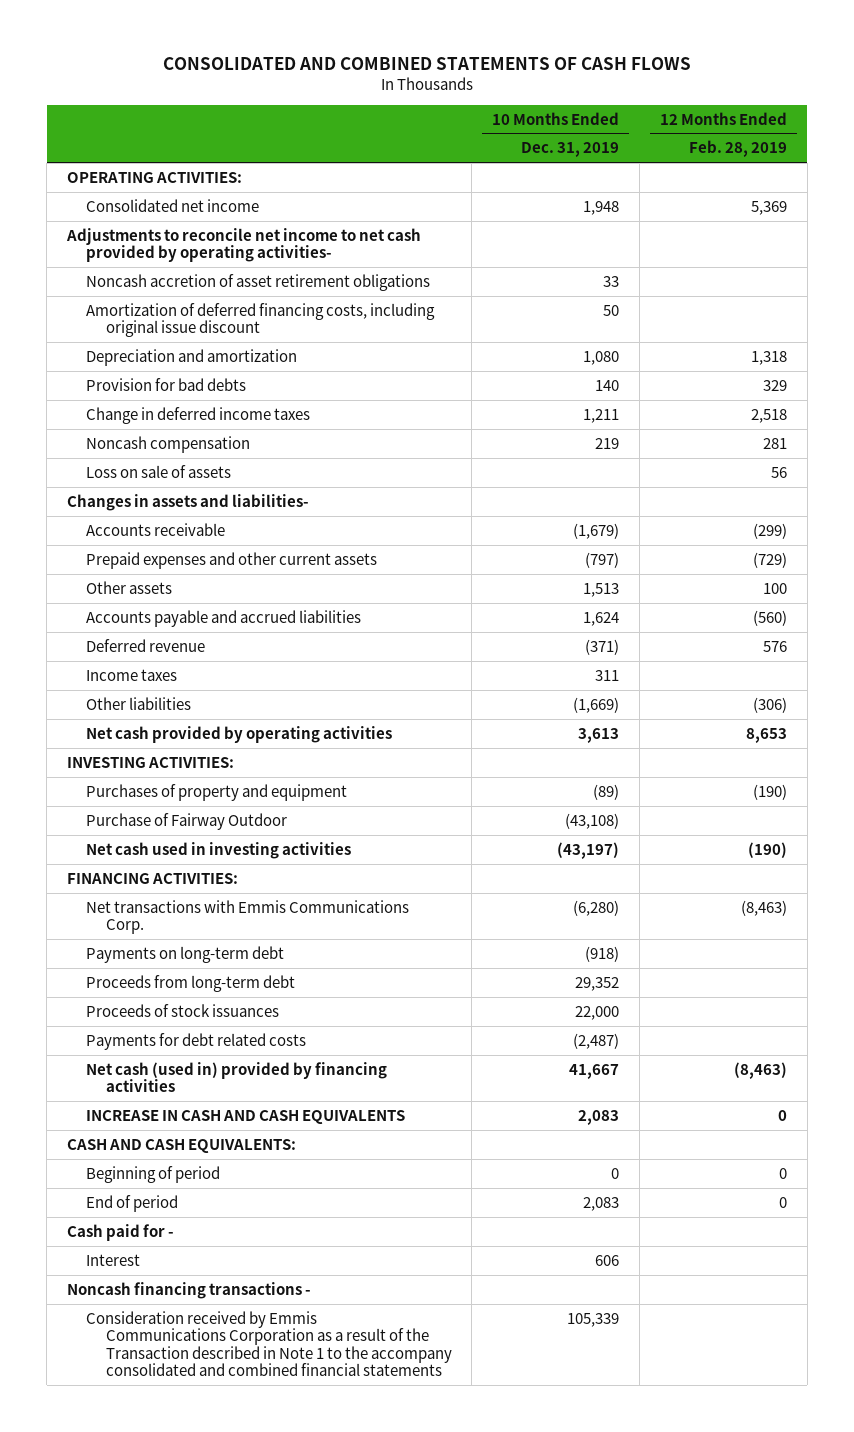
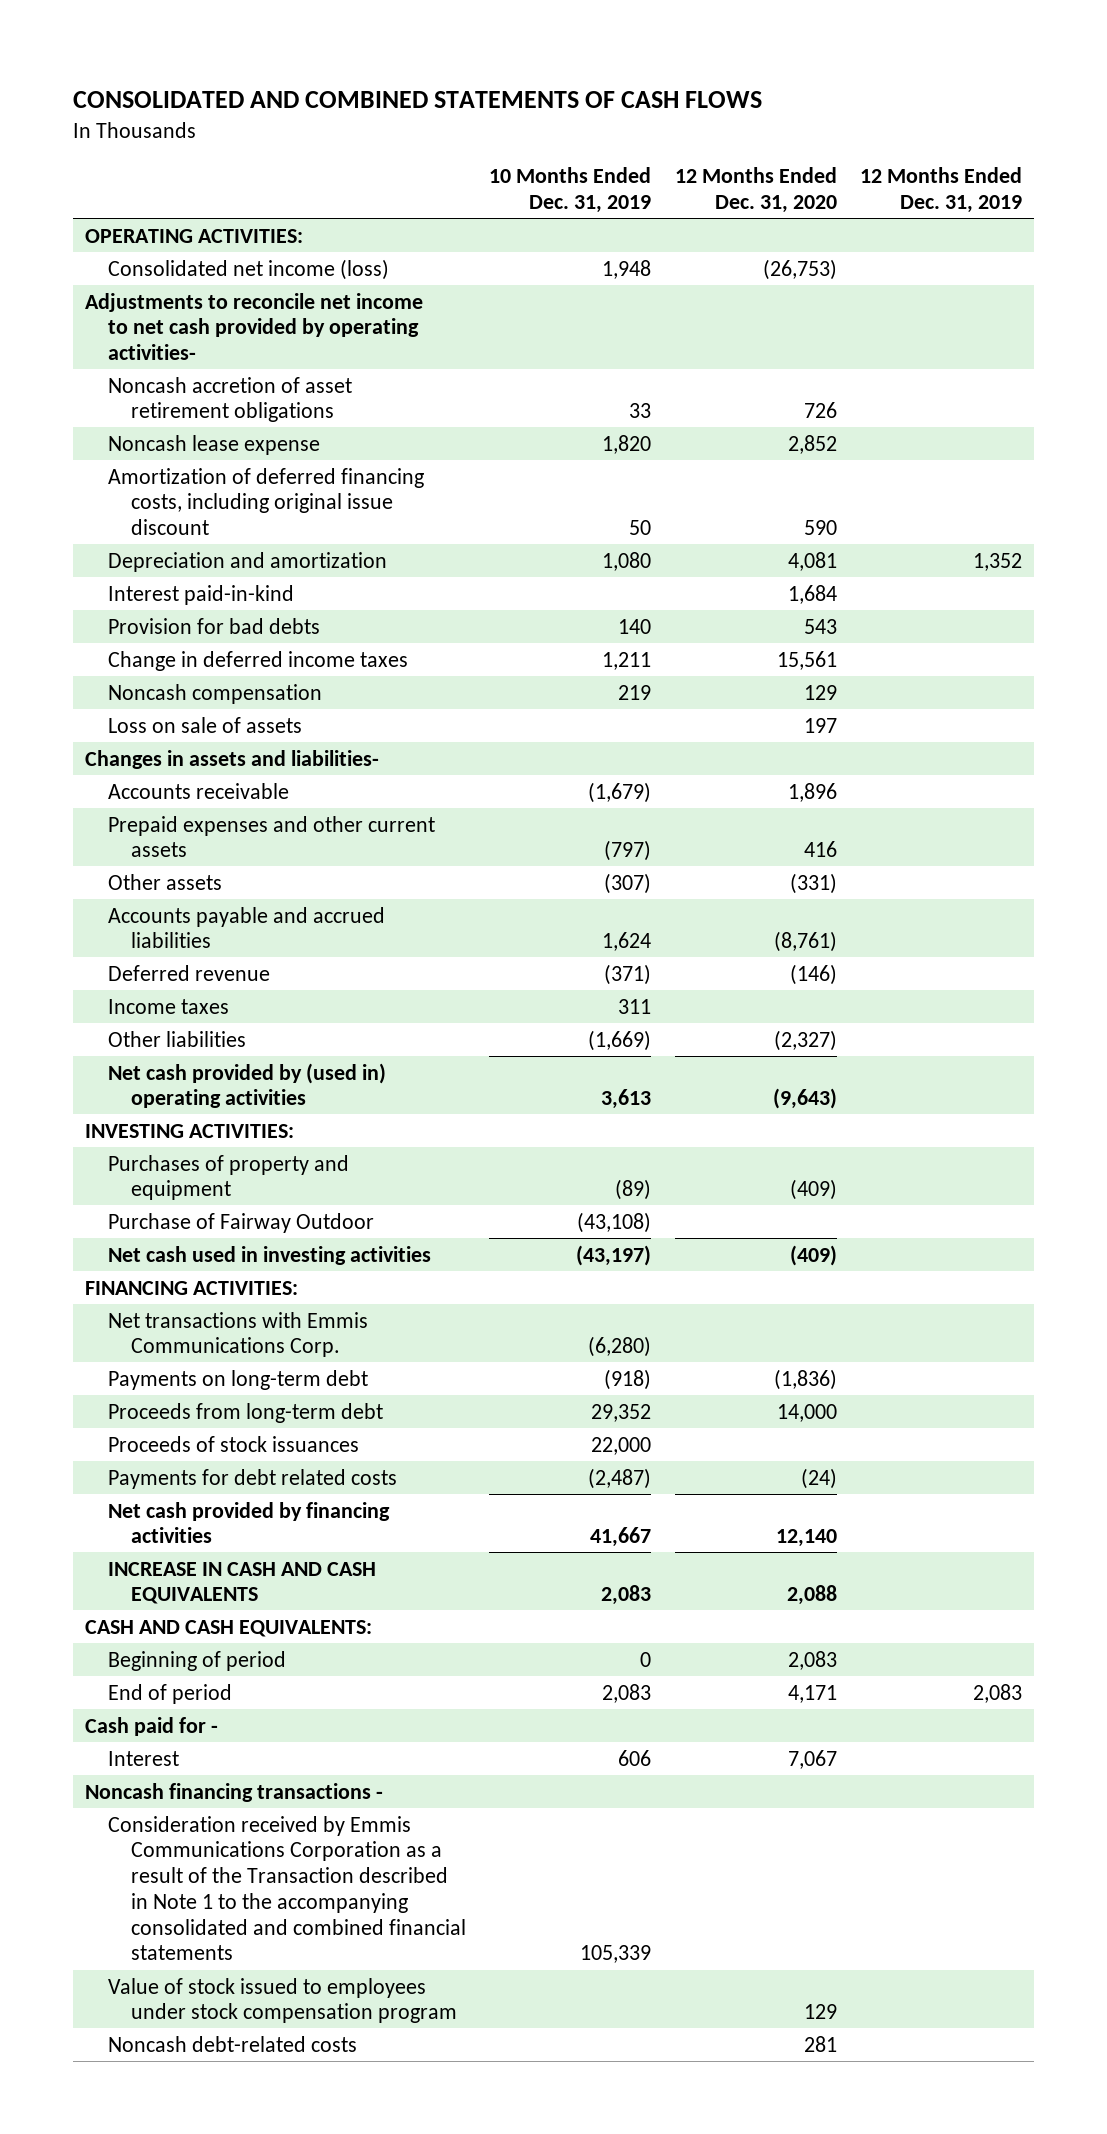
- | 10 Months Ended Dec. 31, 2019 | 12 Months Ended Feb. 28, 2019
+ | 10 Months Ended Dec. 31, 2019 | 12 Months Ended Dec. 31, 2020 | 12 Months Ended Dec. 31, 2019
- Consolidated net income | 1,948 | 5,369
+ Consolidated net income (loss) | 1,948 | (26,753) |
+ Noncash lease expense | 1,820 | 2,852 |
+ Interest paid-in-kind | | 1,684 |
- Other assets | 1,513 | 100
+ Other assets | (307) | (331) |
- Net cash provided by operating activities | 3,613 | 8,653
+ Net cash provided by (used in) operating activities | 3,613 | (9,643) |
- Net cash (used in) provided by financing activities | 41,667 | (8,463)
+ Net cash provided by financing activities | 41,667 | 12,140 |
- Consideration received by Emmis Communications Corporation as a result of the Transaction described in Note 1 to the accompany consolidated and combined financial statements | 105,339 |
+ Consideration received by Emmis Communications Corporation as a result of the Transaction described in Note 1 to the accompanying consolidated and combined financial statements | 105,339 | |
+ Value of stock issued to employees under stock compensation program | | 129 |
+ Noncash debt-related costs | | 281 |

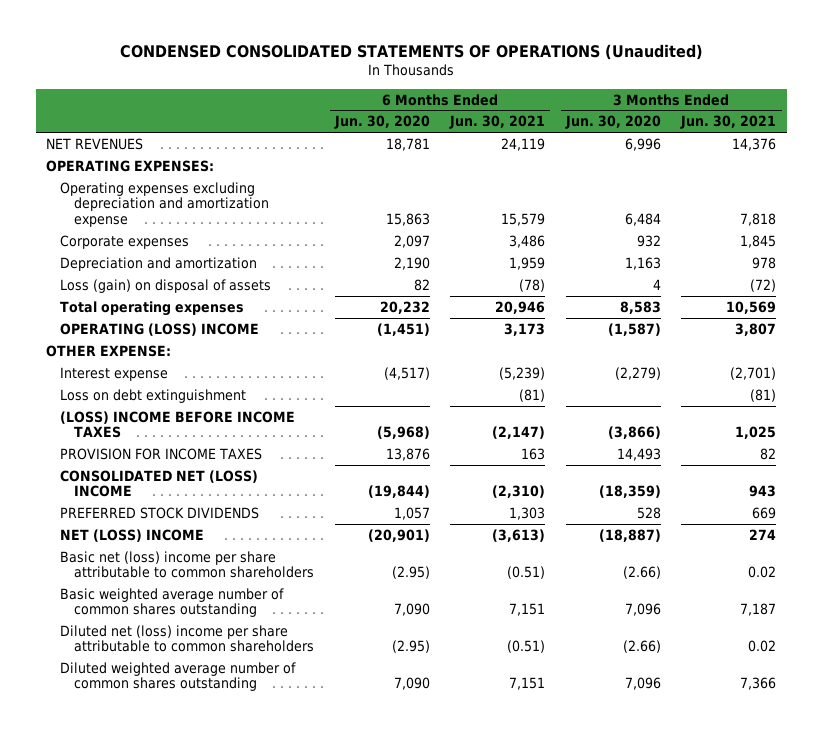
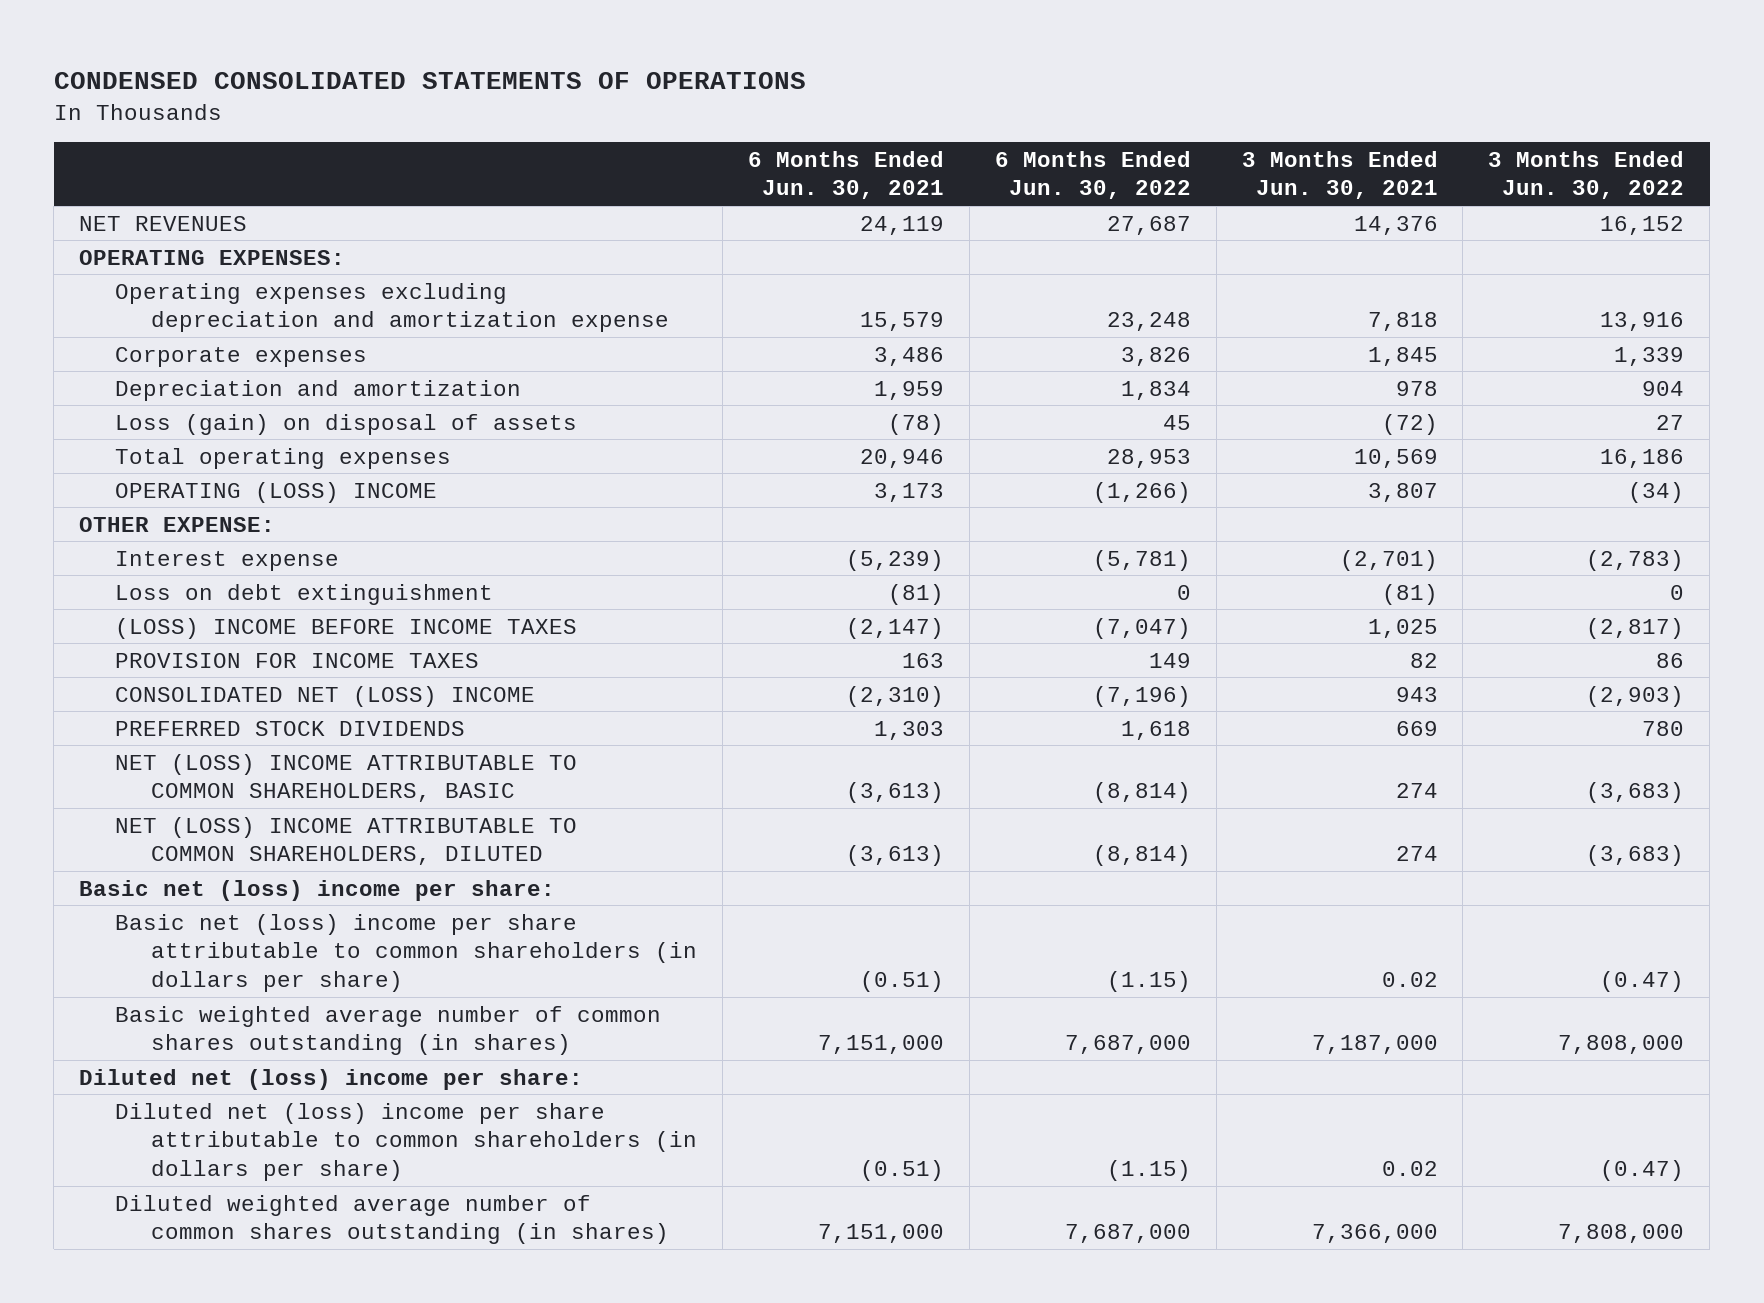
- CONDENSED CONSOLIDATED STATEMENTS OF OPERATIONS (Unaudited)
+ CONDENSED CONSOLIDATED STATEMENTS OF OPERATIONS
- | 6 Months Ended Jun. 30, 2020 | 6 Months Ended Jun. 30, 2021 | 3 Months Ended Jun. 30, 2020 | 3 Months Ended Jun. 30, 2021
+ | 6 Months Ended Jun. 30, 2021 | 6 Months Ended Jun. 30, 2022 | 3 Months Ended Jun. 30, 2021 | 3 Months Ended Jun. 30, 2022
- NET (LOSS) INCOME | (20,901) | (3,613) | (18,887) | 274
- Basic net (loss) income per share attributable to common shareholders | (2.95) | (0.51) | (2.66) | 0.02
- Basic weighted average number of common shares outstanding | 7,090 | 7,151 | 7,096 | 7,187
- Diluted net (loss) income per share attributable to common shareholders | (2.95) | (0.51) | (2.66) | 0.02
- Diluted weighted average number of common shares outstanding | 7,090 | 7,151 | 7,096 | 7,366
+ NET (LOSS) INCOME ATTRIBUTABLE TO COMMON SHAREHOLDERS, BASIC | (3,613) | (8,814) | 274 | (3,683)
+ NET (LOSS) INCOME ATTRIBUTABLE TO COMMON SHAREHOLDERS, DILUTED | (3,613) | (8,814) | 274 | (3,683)
+ Basic net (loss) income per share:
+ Basic net (loss) income per share attributable to common shareholders (in dollars per share) | (0.51) | (1.15) | 0.02 | (0.47)
+ Basic weighted average number of common shares outstanding (in shares) | 7,151,000 | 7,687,000 | 7,187,000 | 7,808,000
+ Diluted net (loss) income per share:
+ Diluted net (loss) income per share attributable to common shareholders (in dollars per share) | (0.51) | (1.15) | 0.02 | (0.47)
+ Diluted weighted average number of common shares outstanding (in shares) | 7,151,000 | 7,687,000 | 7,366,000 | 7,808,000

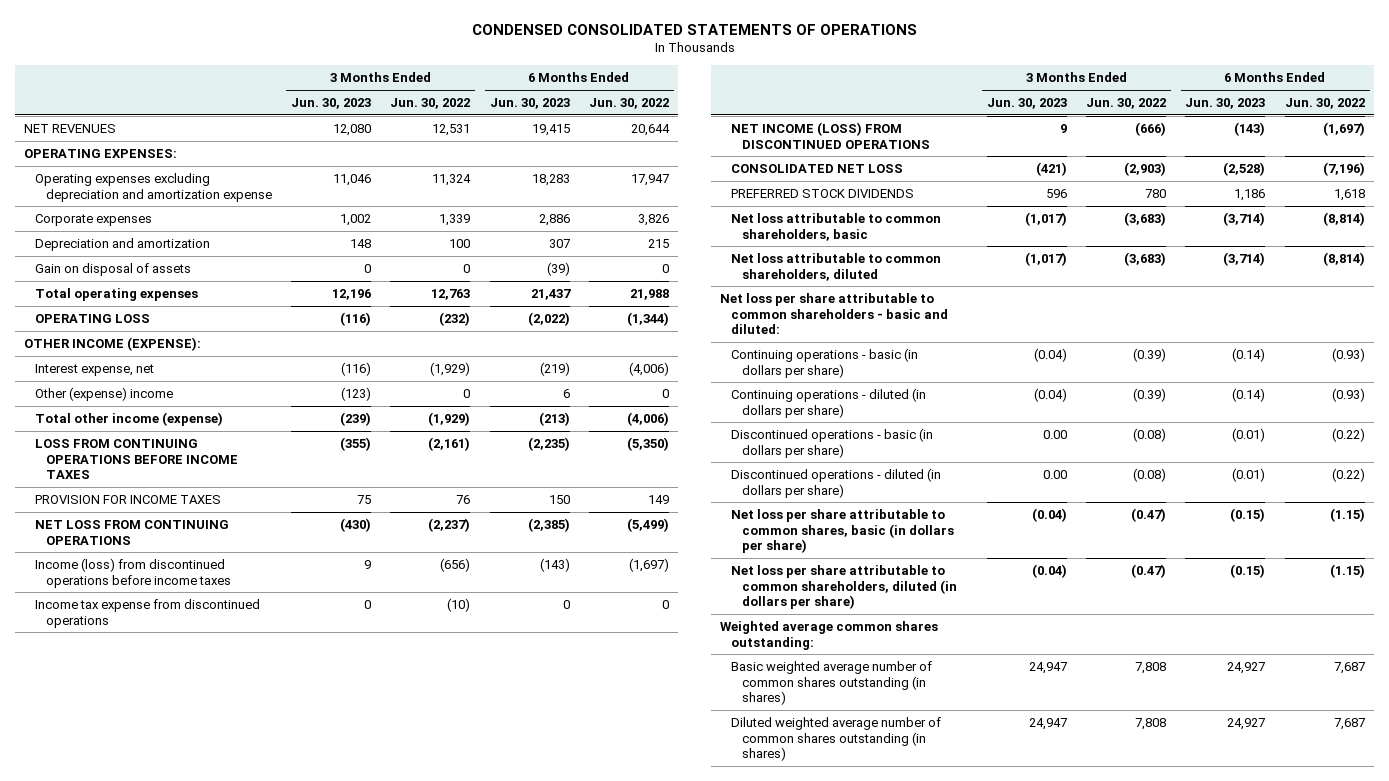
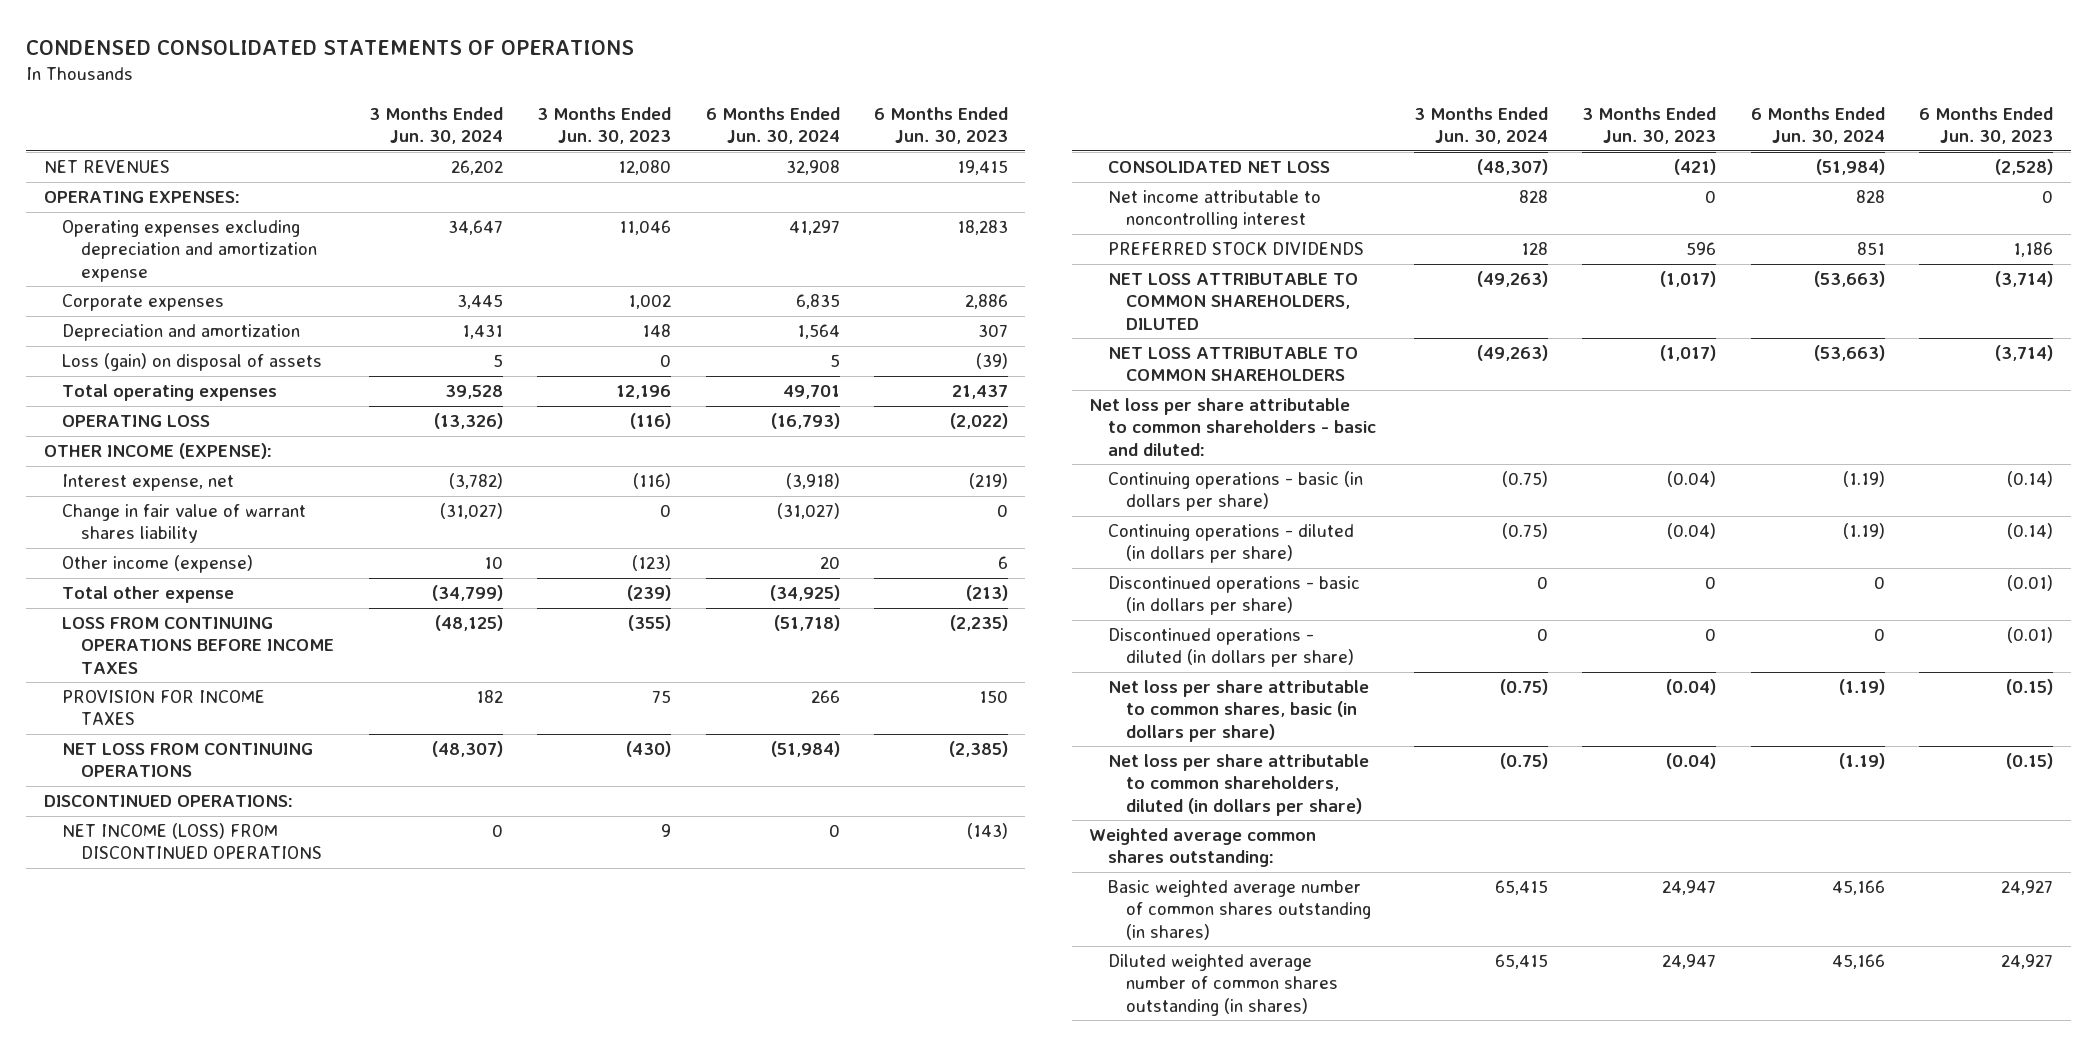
- | 3 Months Ended Jun. 30, 2023 | 3 Months Ended Jun. 30, 2022 | 6 Months Ended Jun. 30, 2023 | 6 Months Ended Jun. 30, 2022
+ | 3 Months Ended Jun. 30, 2024 | 3 Months Ended Jun. 30, 2023 | 6 Months Ended Jun. 30, 2024 | 6 Months Ended Jun. 30, 2023
- Gain on disposal of assets | 0 | 0 | (39) | 0
+ Loss (gain) on disposal of assets | 5 | 0 | 5 | (39)
- Other (expense) income | (123) | 0 | 6 | 0
- Total other income (expense) | (239) | (1,929) | (213) | (4,006)
+ Change in fair value of warrant shares liability | (31,027) | 0 | (31,027) | 0
+ Other income (expense) | 10 | (123) | 20 | 6
+ Total other expense | (34,799) | (239) | (34,925) | (213)
- Income (loss) from discontinued operations before income taxes | 9 | (656) | (143) | (1,697)
- Income tax expense from discontinued operations | 0 | (10) | 0 | 0
+ DISCONTINUED OPERATIONS:
+ Net income attributable to noncontrolling interest | 828 | 0 | 828 | 0
- Net loss attributable to common shareholders, basic | (1,017) | (3,683) | (3,714) | (8,814)
- Net loss attributable to common shareholders, diluted | (1,017) | (3,683) | (3,714) | (8,814)
+ NET LOSS ATTRIBUTABLE TO COMMON SHAREHOLDERS, DILUTED | (49,263) | (1,017) | (53,663) | (3,714)
+ NET LOSS ATTRIBUTABLE TO COMMON SHAREHOLDERS | (49,263) | (1,017) | (53,663) | (3,714)
- Discontinued operations - basic (in dollars per share) | 0.00 | (0.08) | (0.01) | (0.22)
- Discontinued operations - diluted (in dollars per share) | 0.00 | (0.08) | (0.01) | (0.22)
+ Discontinued operations - basic (in dollars per share) | 0 | 0 | 0 | (0.01)
+ Discontinued operations - diluted (in dollars per share) | 0 | 0 | 0 | (0.01)

